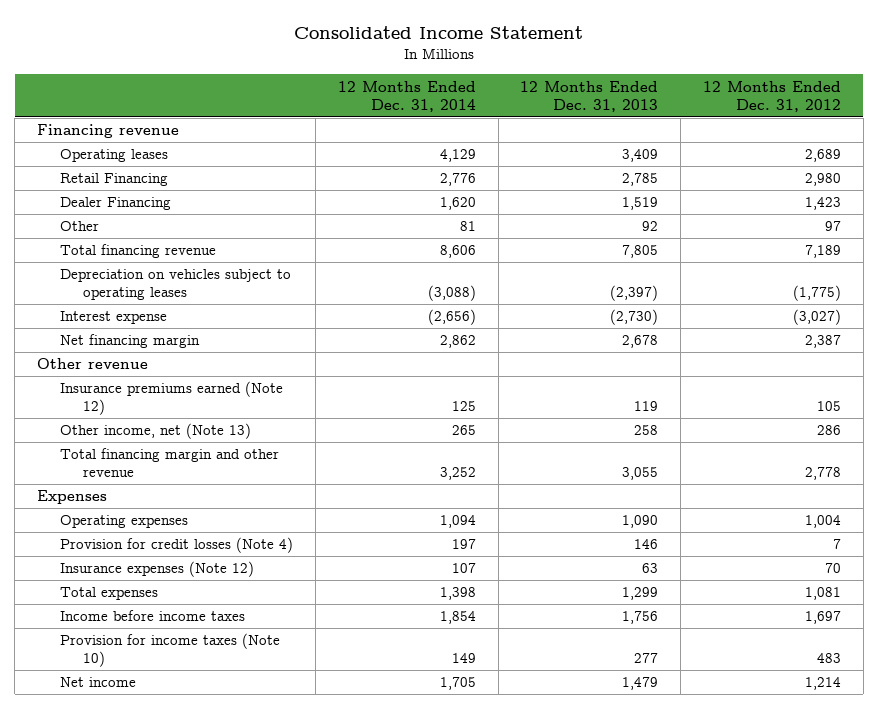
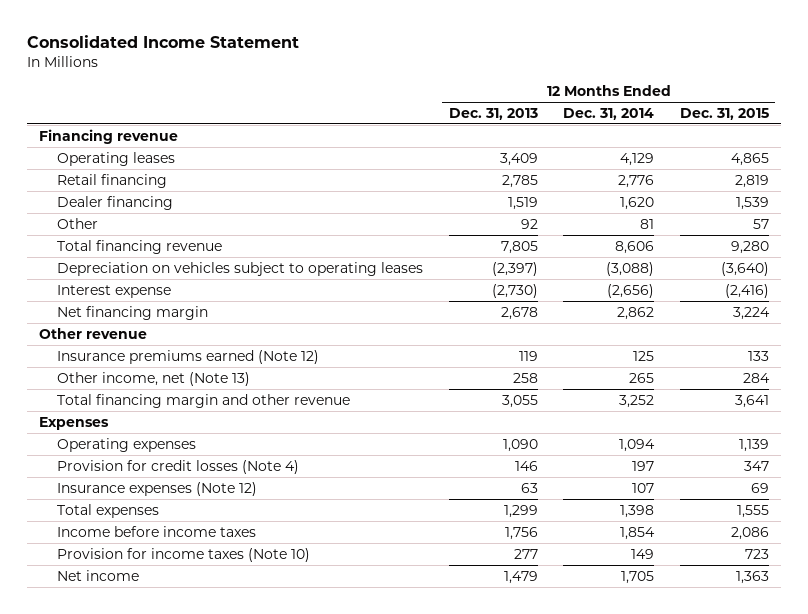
- | 12 Months Ended Dec. 31, 2014 | 12 Months Ended Dec. 31, 2013 | 12 Months Ended Dec. 31, 2012
+ | 12 Months Ended Dec. 31, 2013 | 12 Months Ended Dec. 31, 2014 | 12 Months Ended Dec. 31, 2015
- Retail Financing | 2,776 | 2,785 | 2,980
- Dealer Financing | 1,620 | 1,519 | 1,423
+ Retail financing | 2,785 | 2,776 | 2,819
+ Dealer financing | 1,519 | 1,620 | 1,539

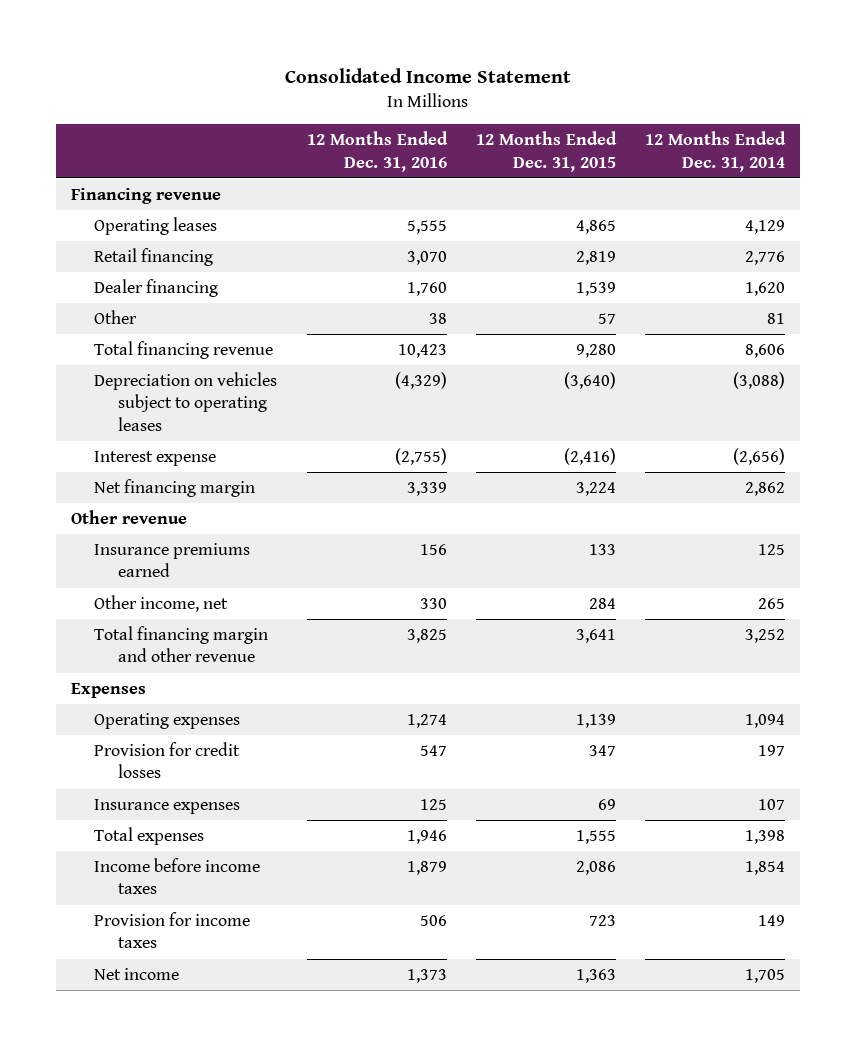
- | 12 Months Ended Dec. 31, 2013 | 12 Months Ended Dec. 31, 2014 | 12 Months Ended Dec. 31, 2015
+ | 12 Months Ended Dec. 31, 2016 | 12 Months Ended Dec. 31, 2015 | 12 Months Ended Dec. 31, 2014
- Insurance premiums earned (Note 12) | 119 | 125 | 133
- Other income, net (Note 13) | 258 | 265 | 284
+ Insurance premiums earned | 156 | 133 | 125
+ Other income, net | 330 | 284 | 265
- Provision for credit losses (Note 4) | 146 | 197 | 347
- Insurance expenses (Note 12) | 63 | 107 | 69
+ Provision for credit losses | 547 | 347 | 197
+ Insurance expenses | 125 | 69 | 107
- Provision for income taxes (Note 10) | 277 | 149 | 723
+ Provision for income taxes | 506 | 723 | 149

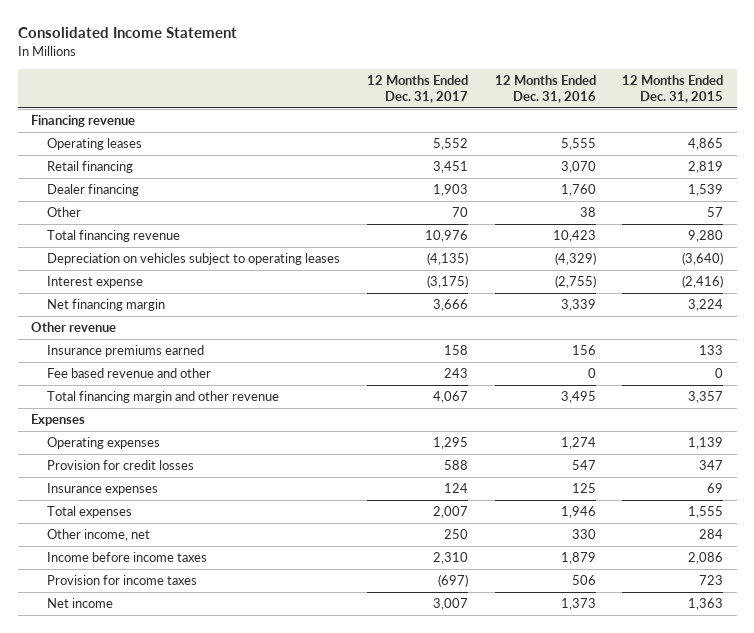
- | 12 Months Ended Dec. 31, 2016 | 12 Months Ended Dec. 31, 2015 | 12 Months Ended Dec. 31, 2014
+ | 12 Months Ended Dec. 31, 2017 | 12 Months Ended Dec. 31, 2016 | 12 Months Ended Dec. 31, 2015
- Total financing margin and other revenue | 3,825 | 3,641 | 3,252
+ Fee based revenue and other | 243 | 0 | 0
+ Total financing margin and other revenue | 4,067 | 3,495 | 3,357
moved down: Other income, net | 250 | 330 | 284

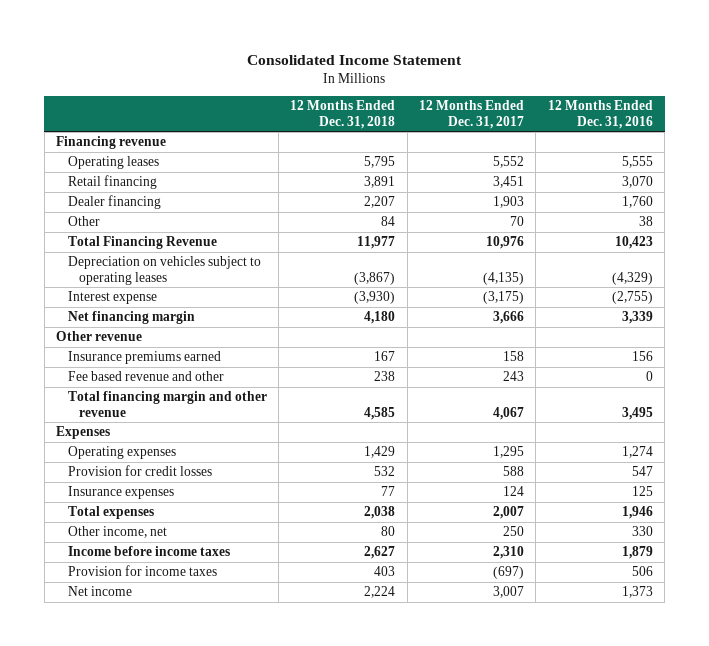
- | 12 Months Ended Dec. 31, 2017 | 12 Months Ended Dec. 31, 2016 | 12 Months Ended Dec. 31, 2015
+ | 12 Months Ended Dec. 31, 2018 | 12 Months Ended Dec. 31, 2017 | 12 Months Ended Dec. 31, 2016
- Total financing revenue | 10,976 | 10,423 | 9,280
+ Total Financing Revenue | 11,977 | 10,976 | 10,423

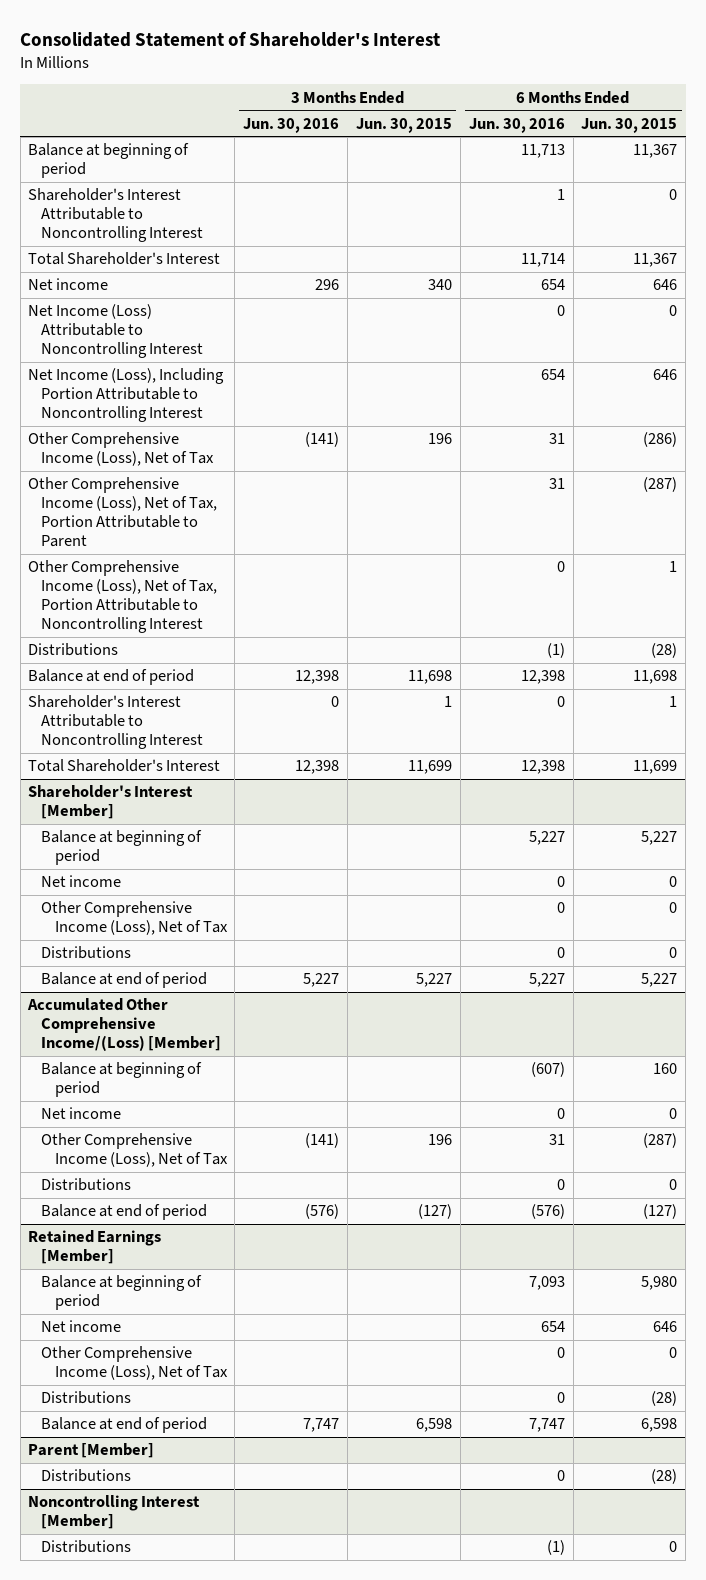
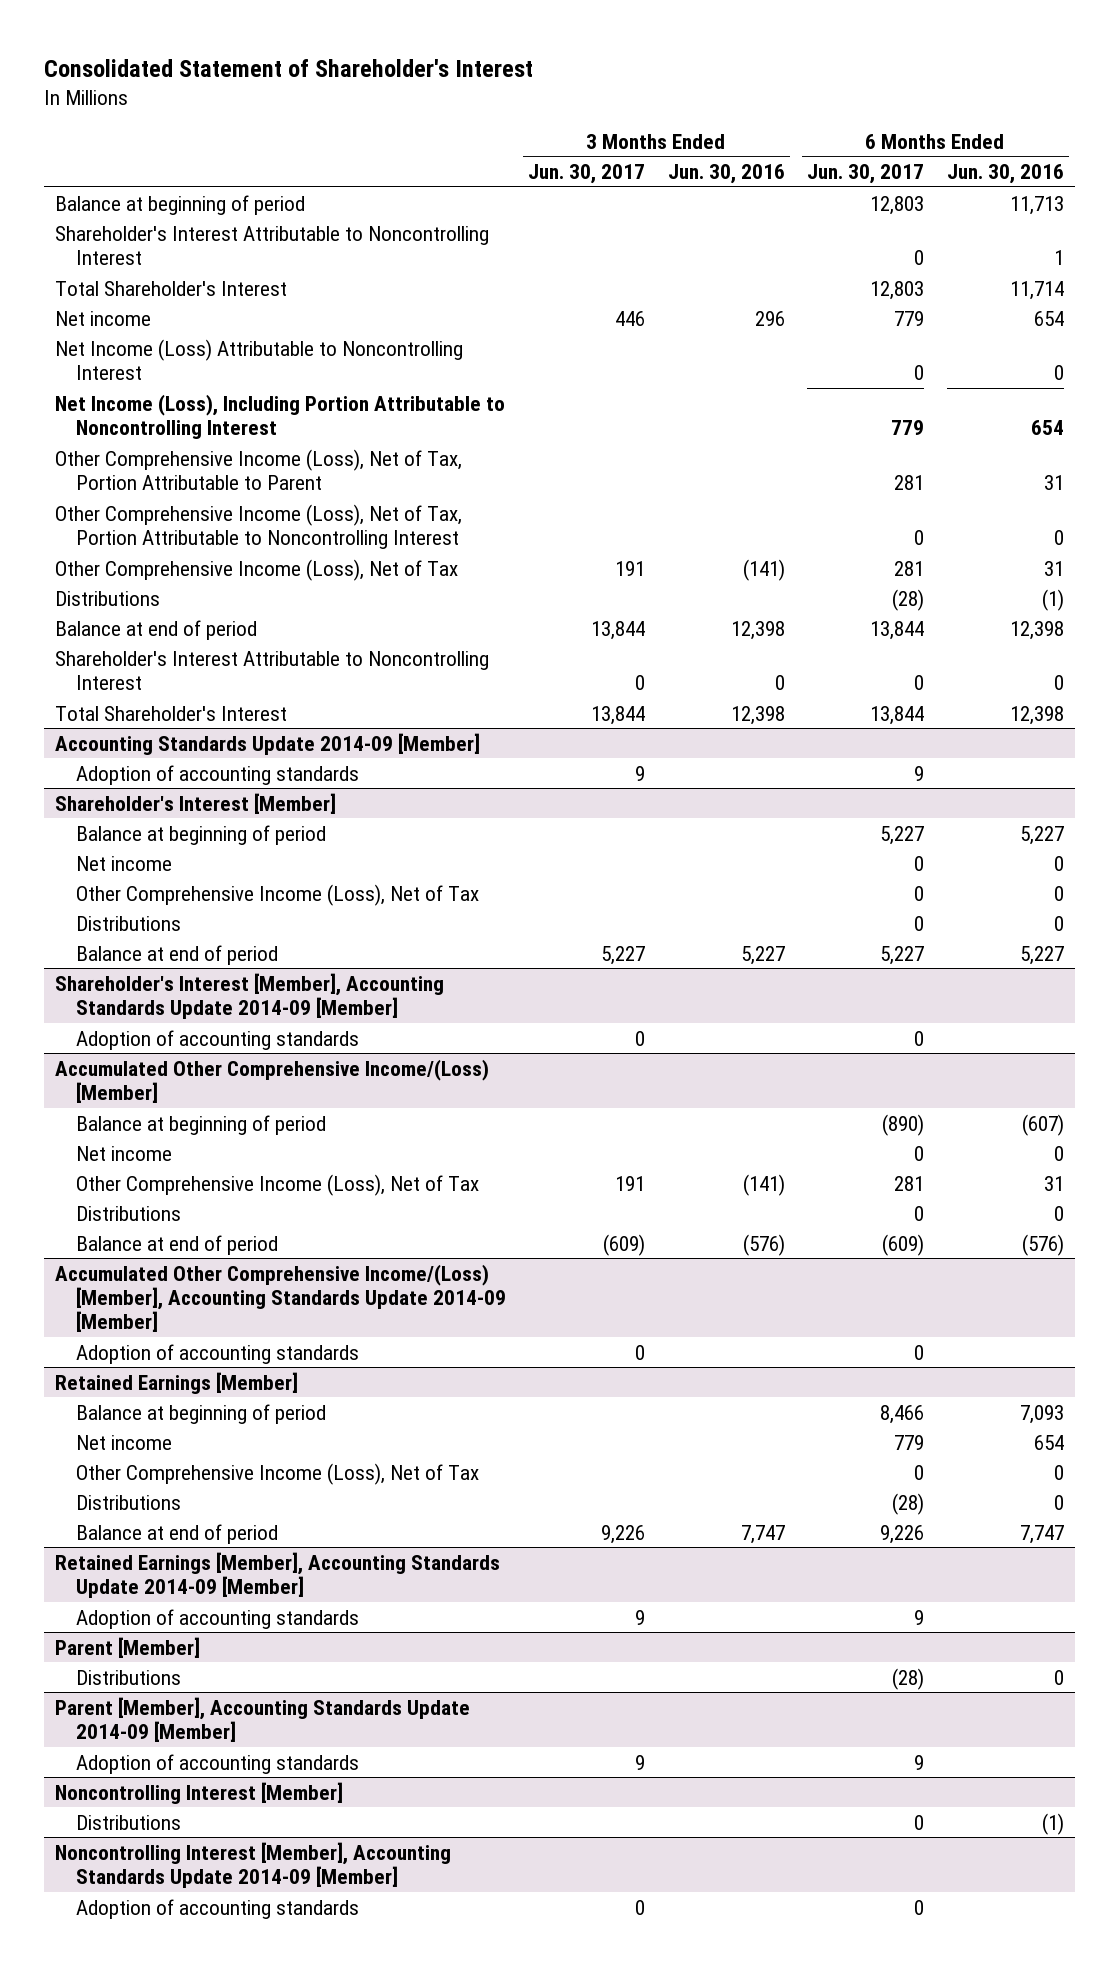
- | 3 Months Ended Jun. 30, 2016 | 3 Months Ended Jun. 30, 2015 | 6 Months Ended Jun. 30, 2016 | 6 Months Ended Jun. 30, 2015
+ | 3 Months Ended Jun. 30, 2017 | 3 Months Ended Jun. 30, 2016 | 6 Months Ended Jun. 30, 2017 | 6 Months Ended Jun. 30, 2016
moved down: Other Comprehensive Income (Loss), Net of Tax | 191 | (141) | 281 | 31
+ Accounting Standards Update 2014-09 [Member]
+ Adoption of accounting standards | 9 | | 9 |
+ Shareholder's Interest [Member], Accounting Standards Update 2014-09 [Member]
+ Adoption of accounting standards | 0 | | 0 |
+ Accumulated Other Comprehensive Income/(Loss) [Member], Accounting Standards Update 2014-09 [Member]
+ Adoption of accounting standards | 0 | | 0 |
+ Retained Earnings [Member], Accounting Standards Update 2014-09 [Member]
+ Adoption of accounting standards | 9 | | 9 |
+ Parent [Member], Accounting Standards Update 2014-09 [Member]
+ Adoption of accounting standards | 9 | | 9 |
+ Noncontrolling Interest [Member], Accounting Standards Update 2014-09 [Member]
+ Adoption of accounting standards | 0 | | 0 |

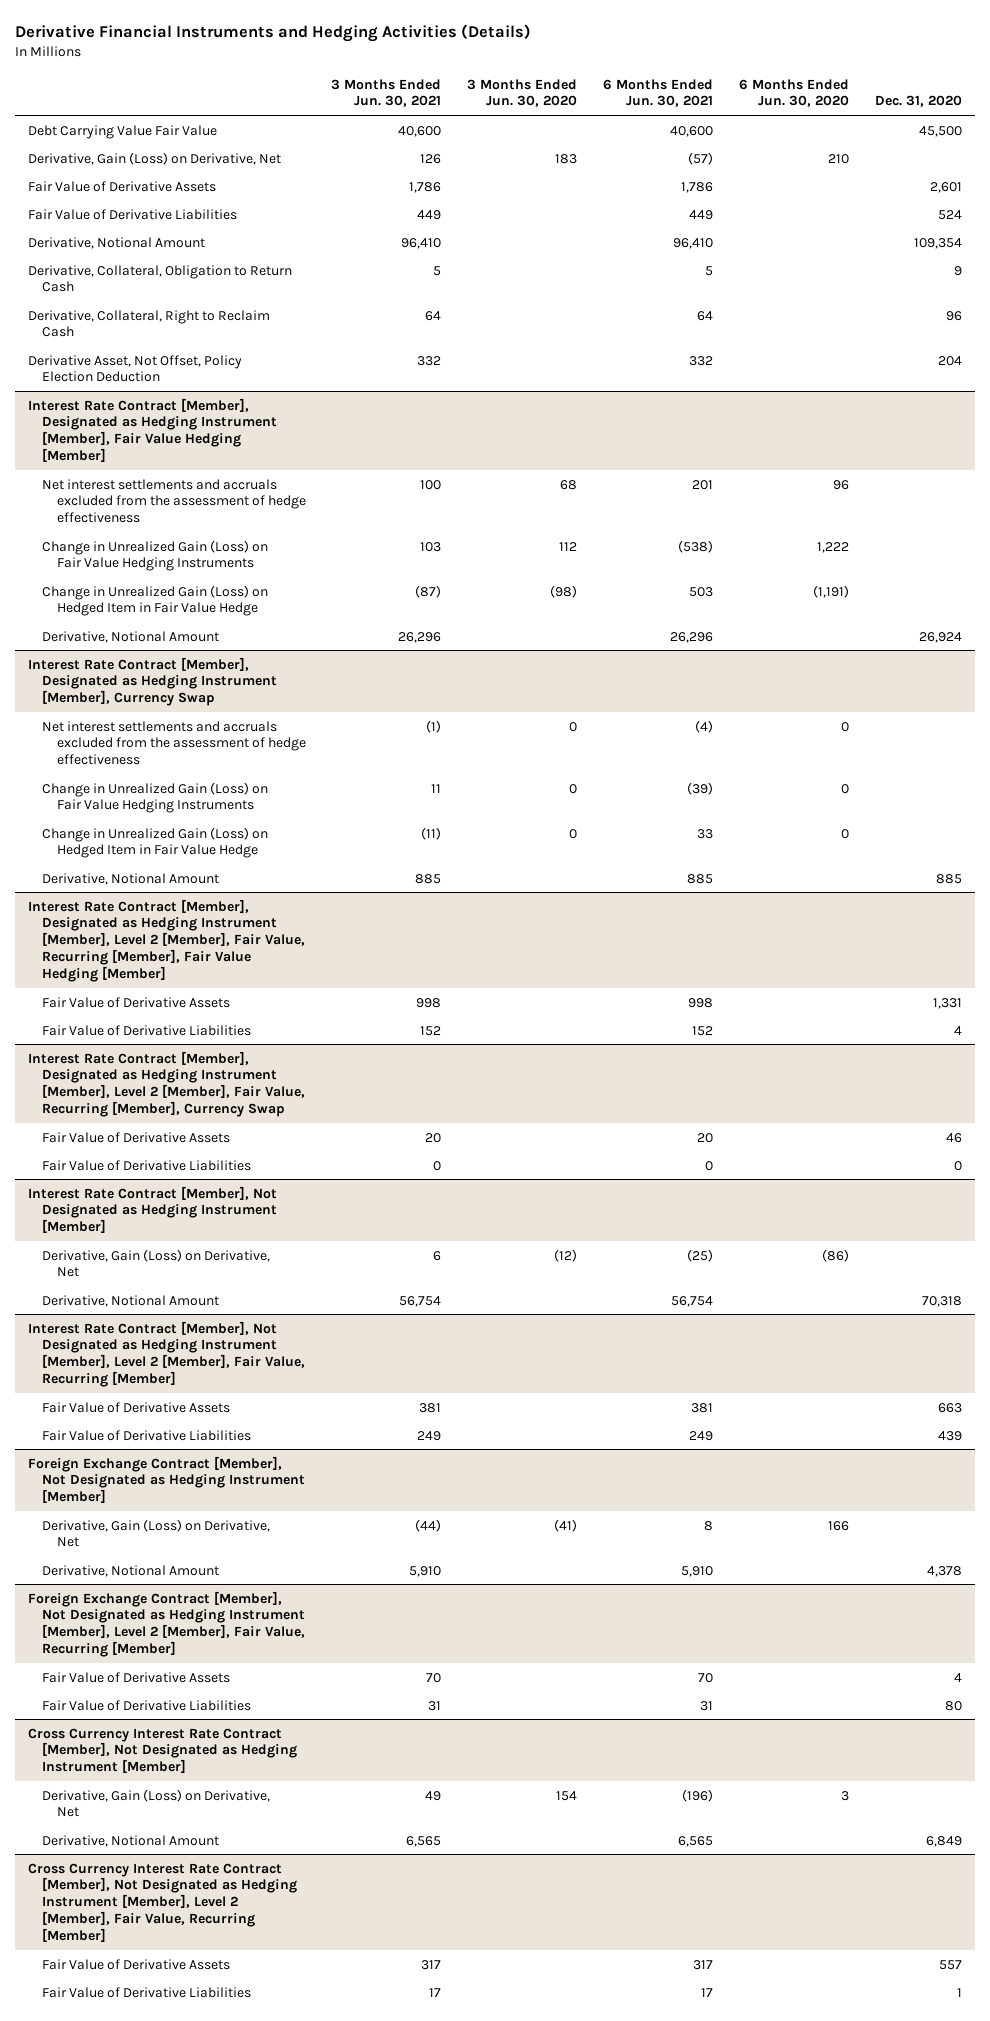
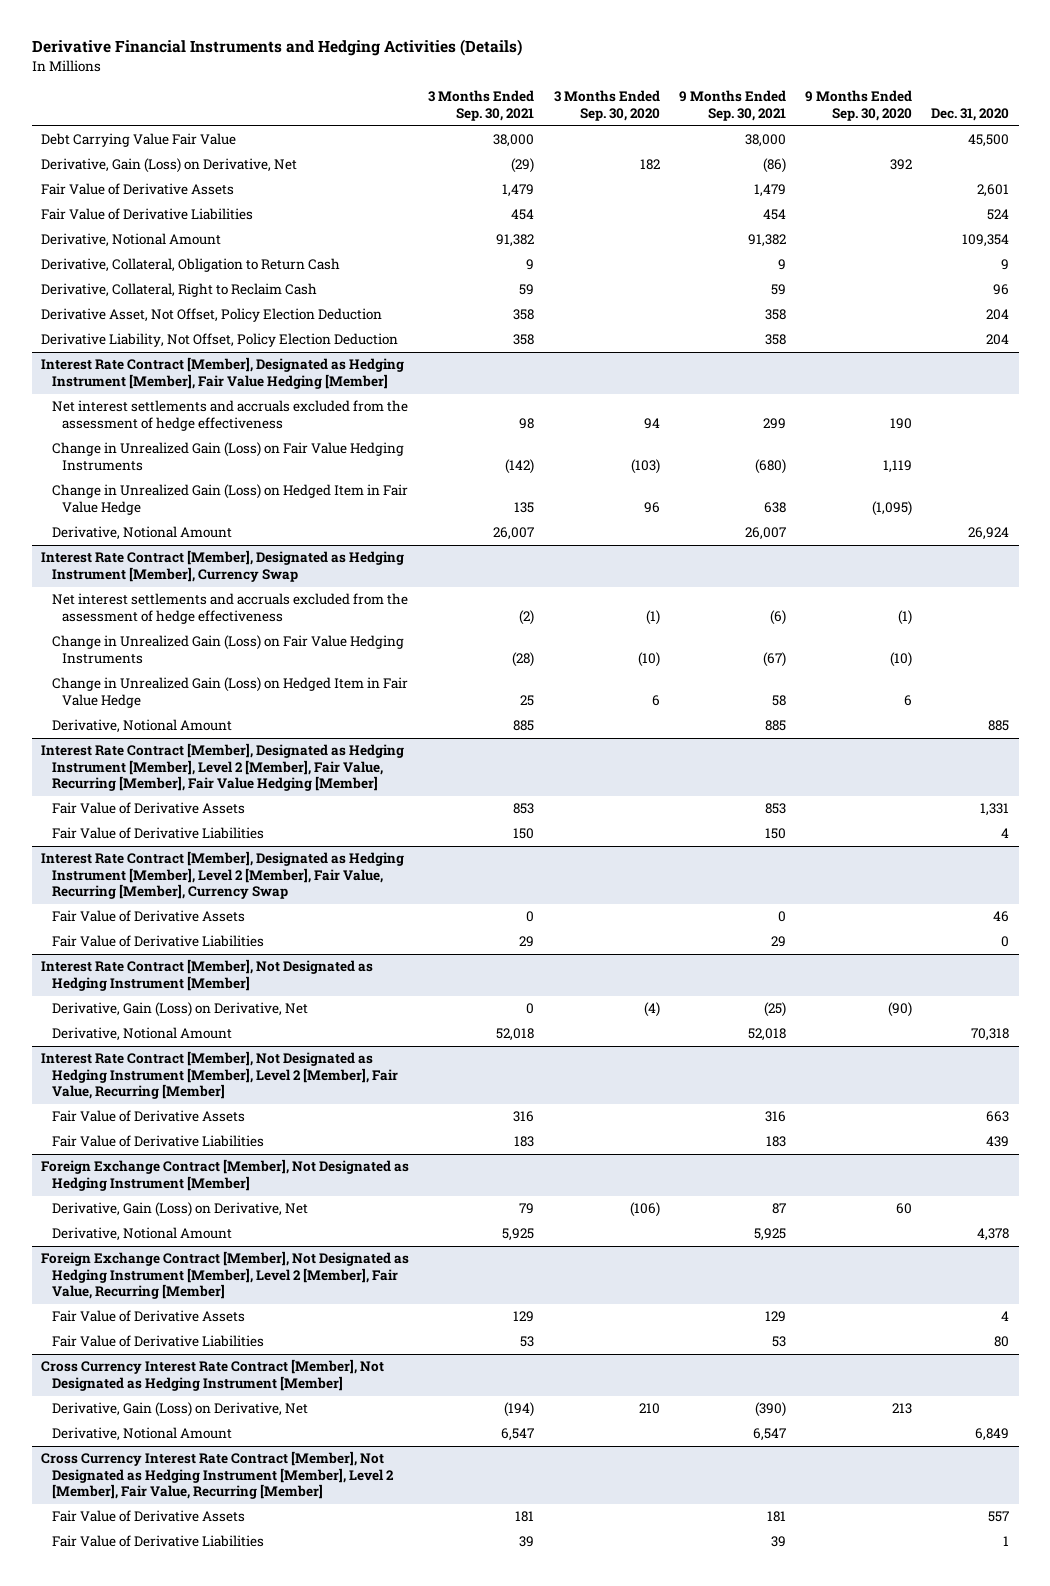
- | 3 Months Ended Jun. 30, 2021 | 3 Months Ended Jun. 30, 2020 | 6 Months Ended Jun. 30, 2021 | 6 Months Ended Jun. 30, 2020 | Dec. 31, 2020
+ | 3 Months Ended Sep. 30, 2021 | 3 Months Ended Sep. 30, 2020 | 9 Months Ended Sep. 30, 2021 | 9 Months Ended Sep. 30, 2020 | Dec. 31, 2020
+ Derivative Liability, Not Offset, Policy Election Deduction | 358 | | 358 | | 204

